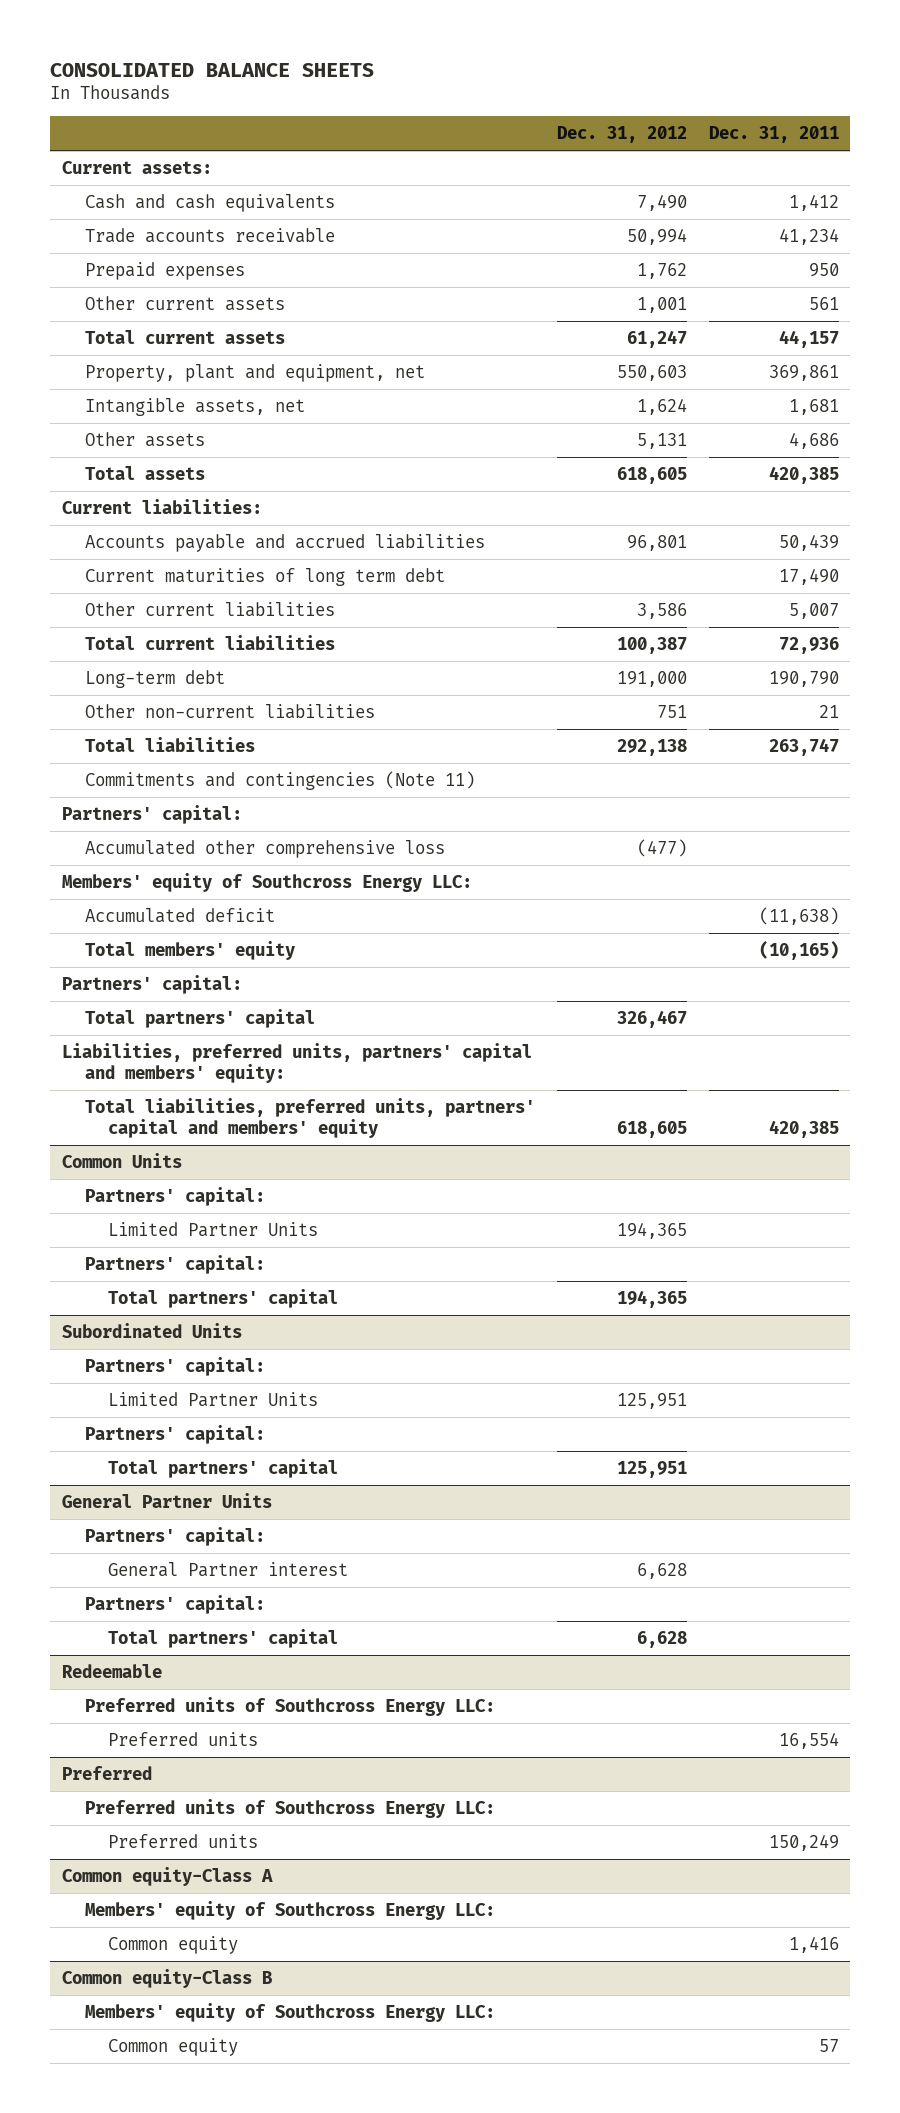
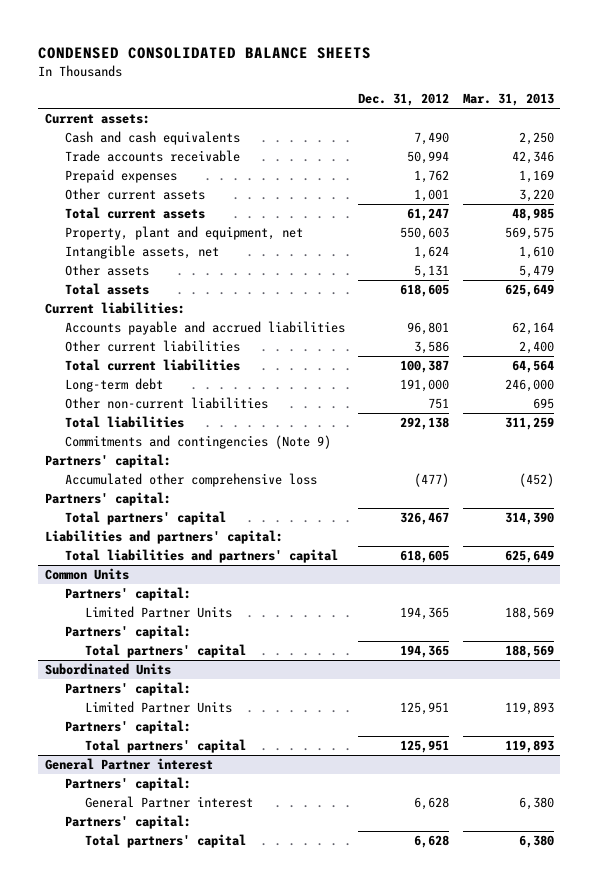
- CONSOLIDATED BALANCE SHEETS
+ CONDENSED CONSOLIDATED BALANCE SHEETS
- | Dec. 31, 2012 | Dec. 31, 2011
+ | Dec. 31, 2012 | Mar. 31, 2013
- Current maturities of long term debt | | 17,490
- Commitments and contingencies (Note 11)
+ Commitments and contingencies (Note 9)
- Members' equity of Southcross Energy LLC:
- Accumulated deficit | | (11,638)
- Total members' equity | | (10,165)
- Liabilities, preferred units, partners' capital and members' equity:
- Total liabilities, preferred units, partners' capital and members' equity | 618,605 | 420,385
+ Liabilities and partners' capital:
+ Total liabilities and partners' capital | 618,605 | 625,649
- General Partner Units
+ General Partner interest
- Redeemable
- Preferred units of Southcross Energy LLC:
- Preferred units | | 16,554
- Preferred
- Preferred units of Southcross Energy LLC:
- Preferred units | | 150,249
- Common equity-Class A
- Members' equity of Southcross Energy LLC:
- Common equity | | 1,416
- Common equity-Class B
- Members' equity of Southcross Energy LLC:
- Common equity | | 57

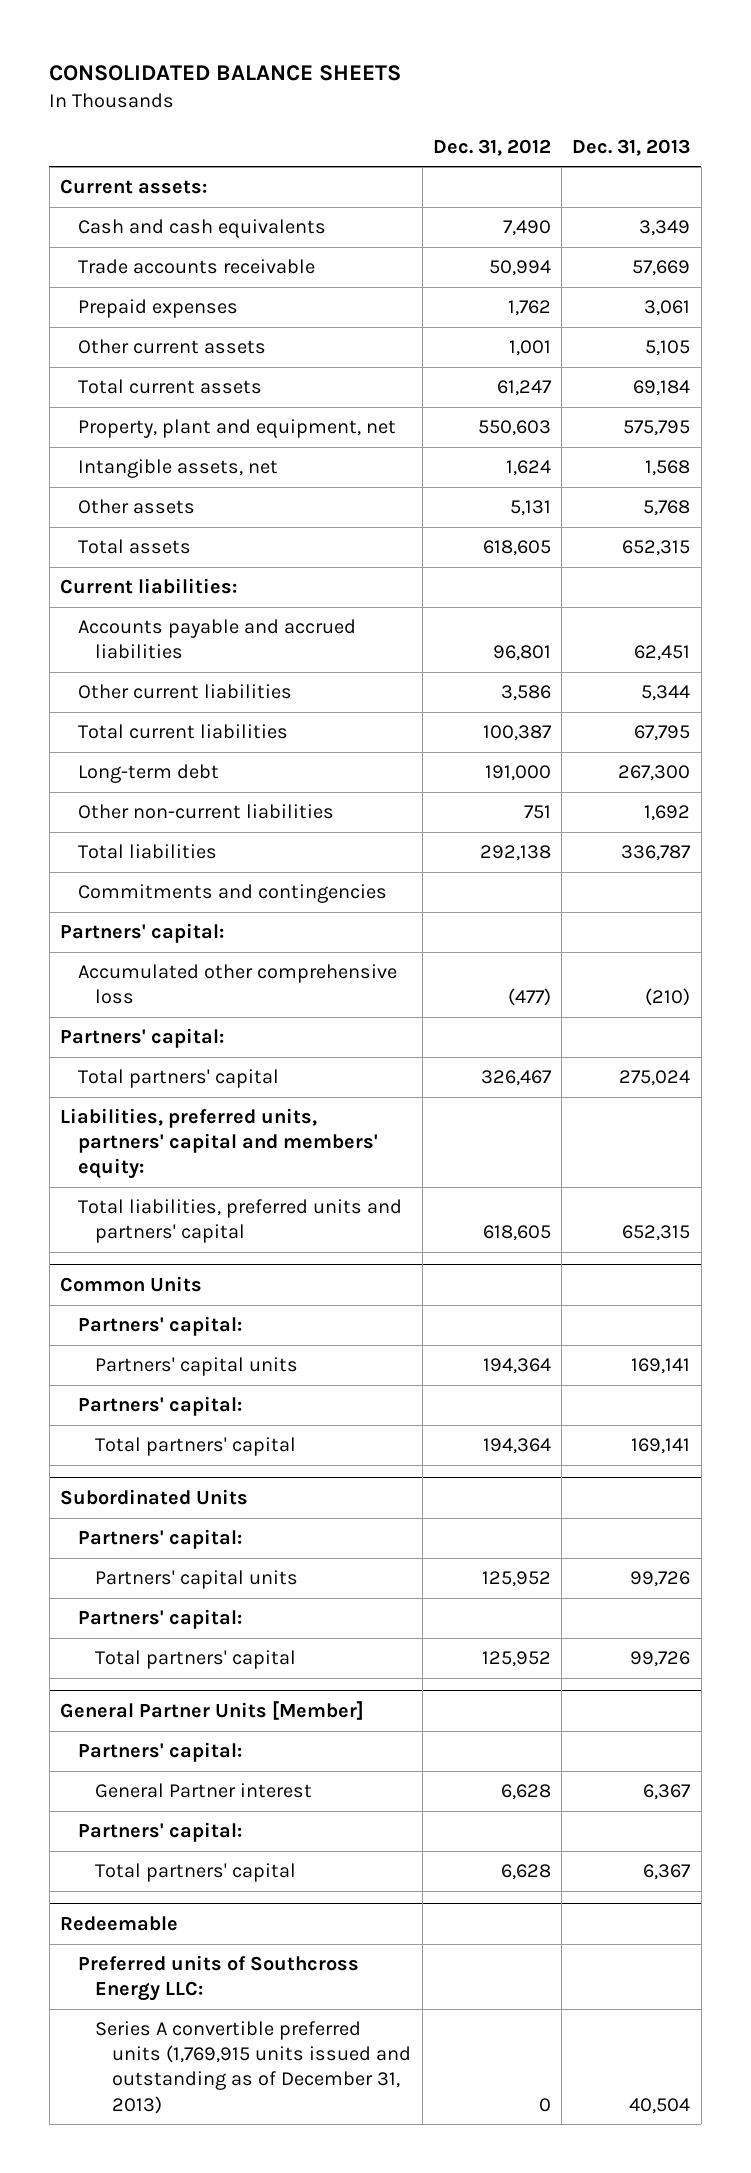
- CONDENSED CONSOLIDATED BALANCE SHEETS
+ CONSOLIDATED BALANCE SHEETS
- | Dec. 31, 2012 | Mar. 31, 2013
+ | Dec. 31, 2012 | Dec. 31, 2013
- Commitments and contingencies (Note 9)
+ Commitments and contingencies
- Liabilities and partners' capital:
- Total liabilities and partners' capital | 618,605 | 625,649
+ Liabilities, preferred units, partners' capital and members' equity:
+ Total liabilities, preferred units and partners' capital | 618,605 | 652,315
@ Common Units
- Limited Partner Units | 194,365 | 188,569
+ Partners' capital units | 194,364 | 169,141
- Total partners' capital | 194,365 | 188,569
+ Total partners' capital | 194,364 | 169,141
@ Subordinated Units
- Limited Partner Units | 125,951 | 119,893
+ Partners' capital units | 125,952 | 99,726
- Total partners' capital | 125,951 | 119,893
- General Partner interest
@ Subordinated Units
+ Total partners' capital | 125,952 | 99,726
+ General Partner Units [Member]
+ Redeemable
+ Preferred units of Southcross Energy LLC:
+ Series A convertible preferred units (1,769,915 units issued and outstanding as of December 31, 2013) | 0 | 40,504

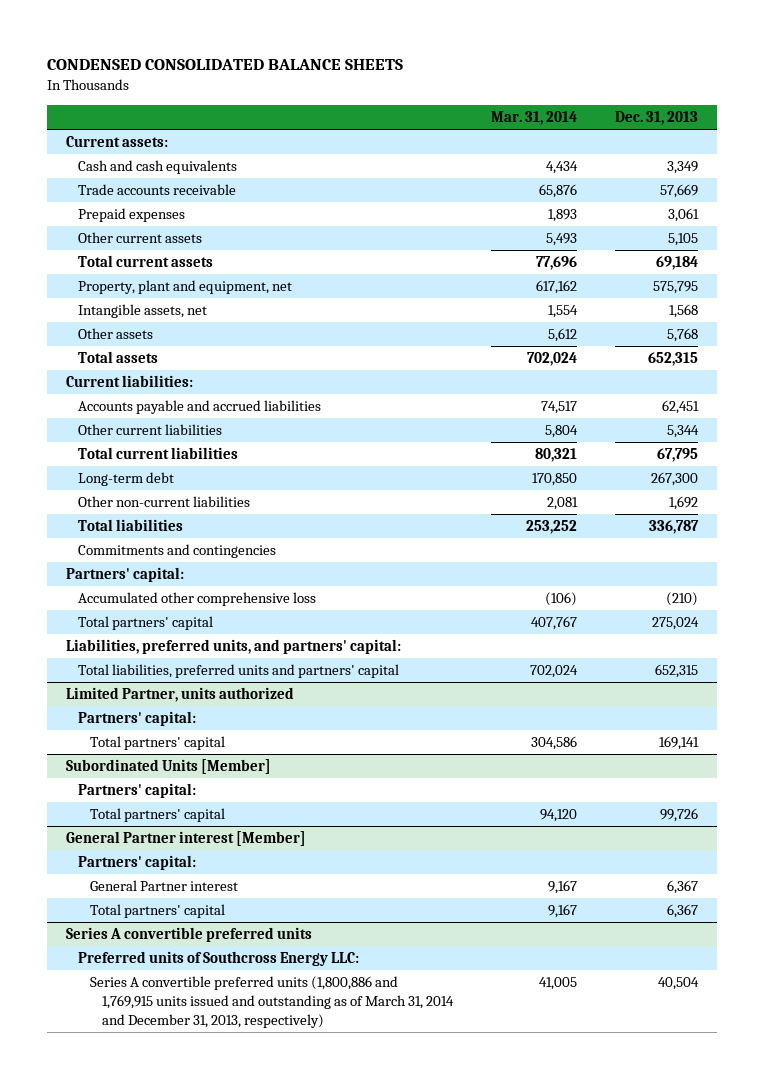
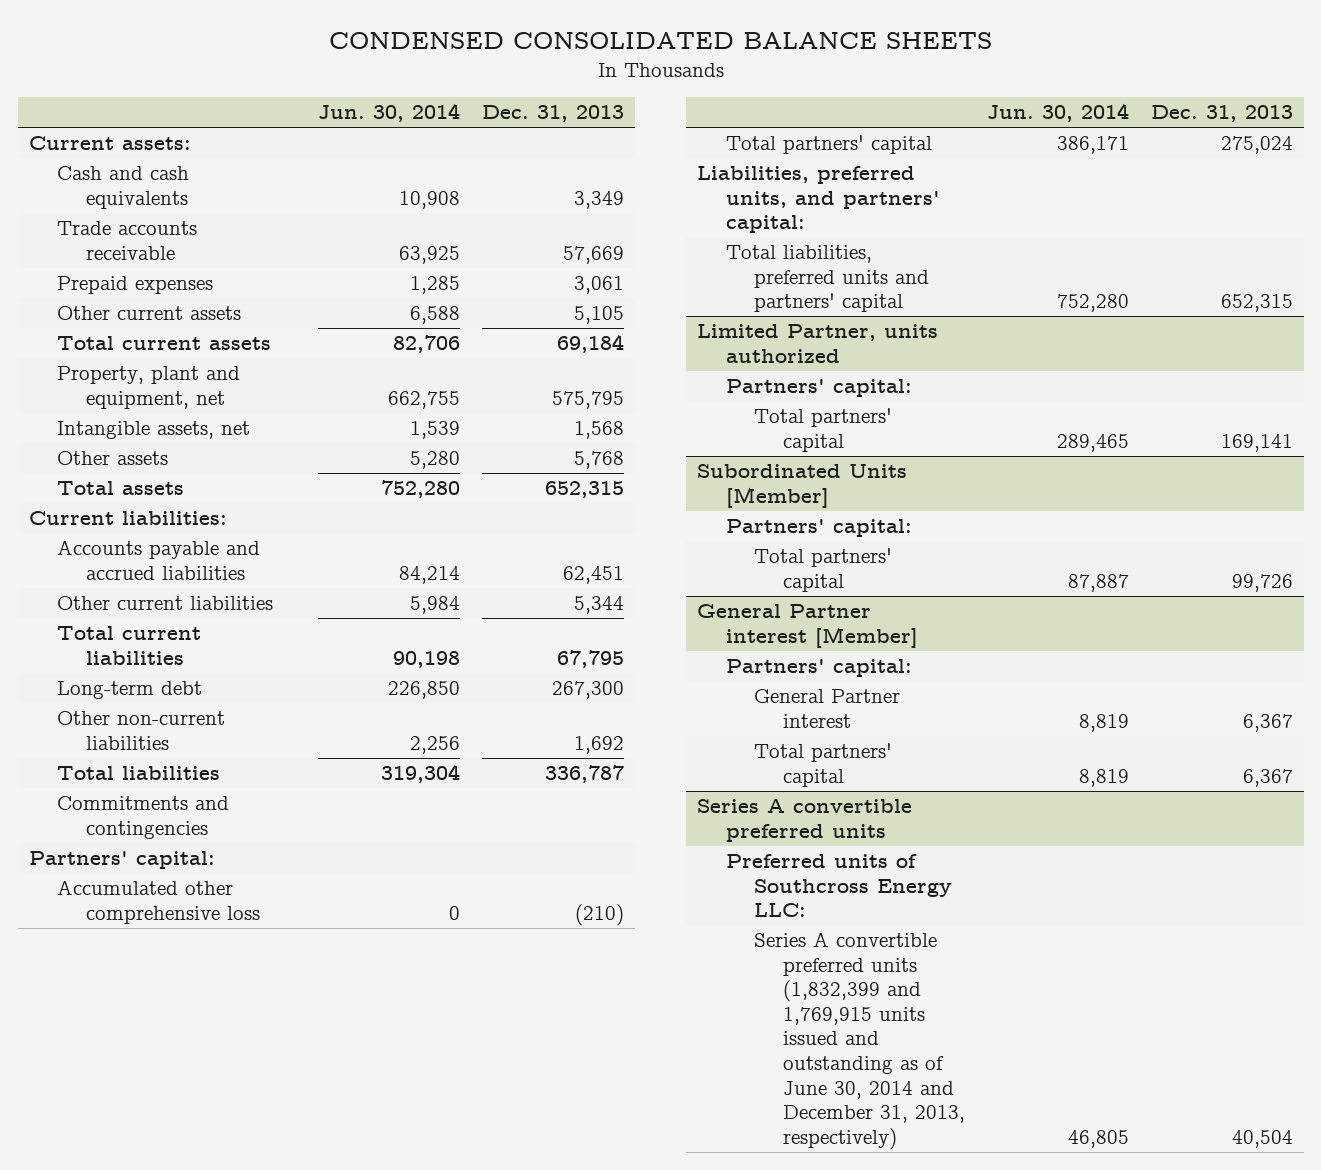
- | Mar. 31, 2014 | Dec. 31, 2013
+ | Jun. 30, 2014 | Dec. 31, 2013
@ Series A convertible preferred units
- Series A convertible preferred units (1,800,886 and 1,769,915 units issued and outstanding as of March 31, 2014 and December 31, 2013, respectively) | 41,005 | 40,504
+ Series A convertible preferred units (1,832,399 and 1,769,915 units issued and outstanding as of June 30, 2014 and December 31, 2013, respectively) | 46,805 | 40,504

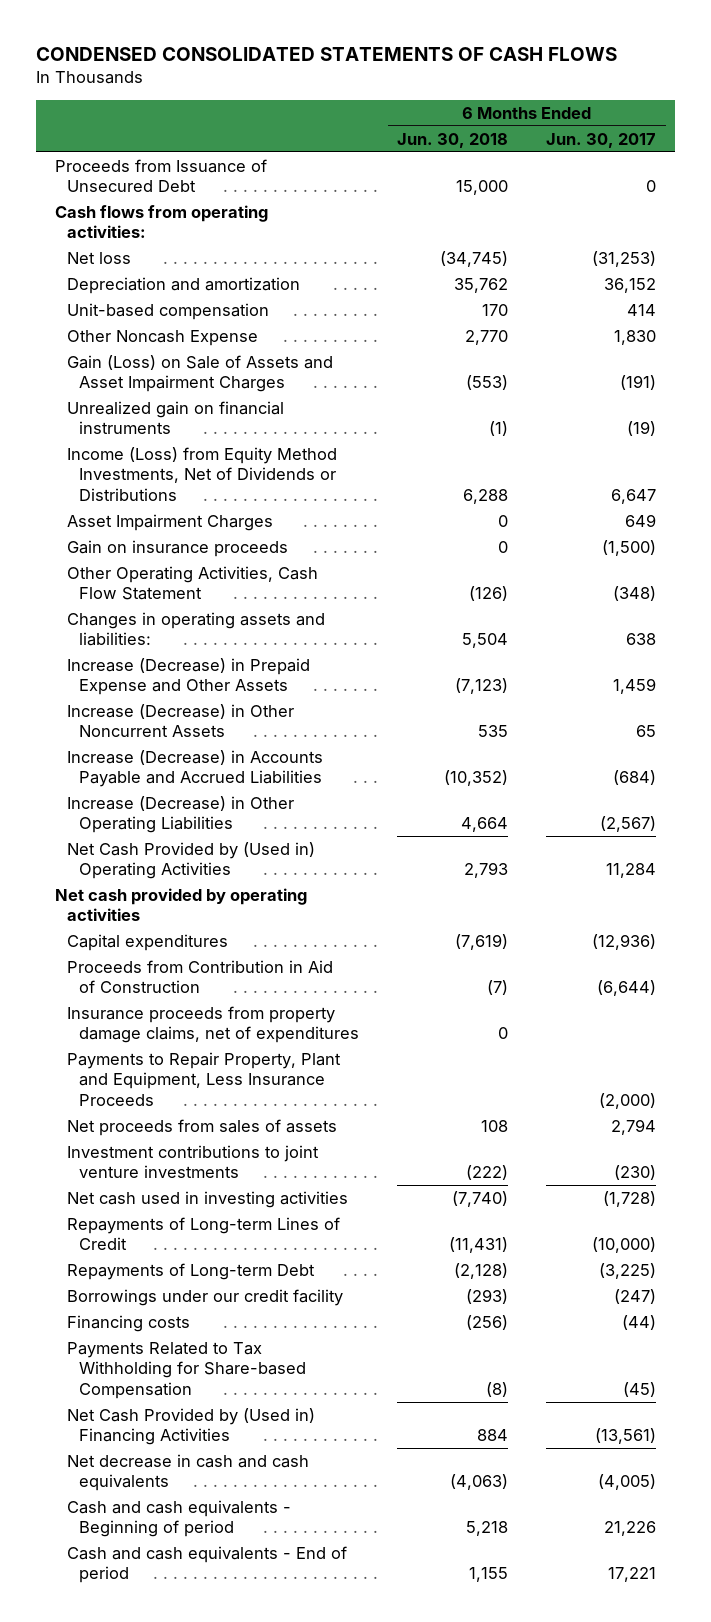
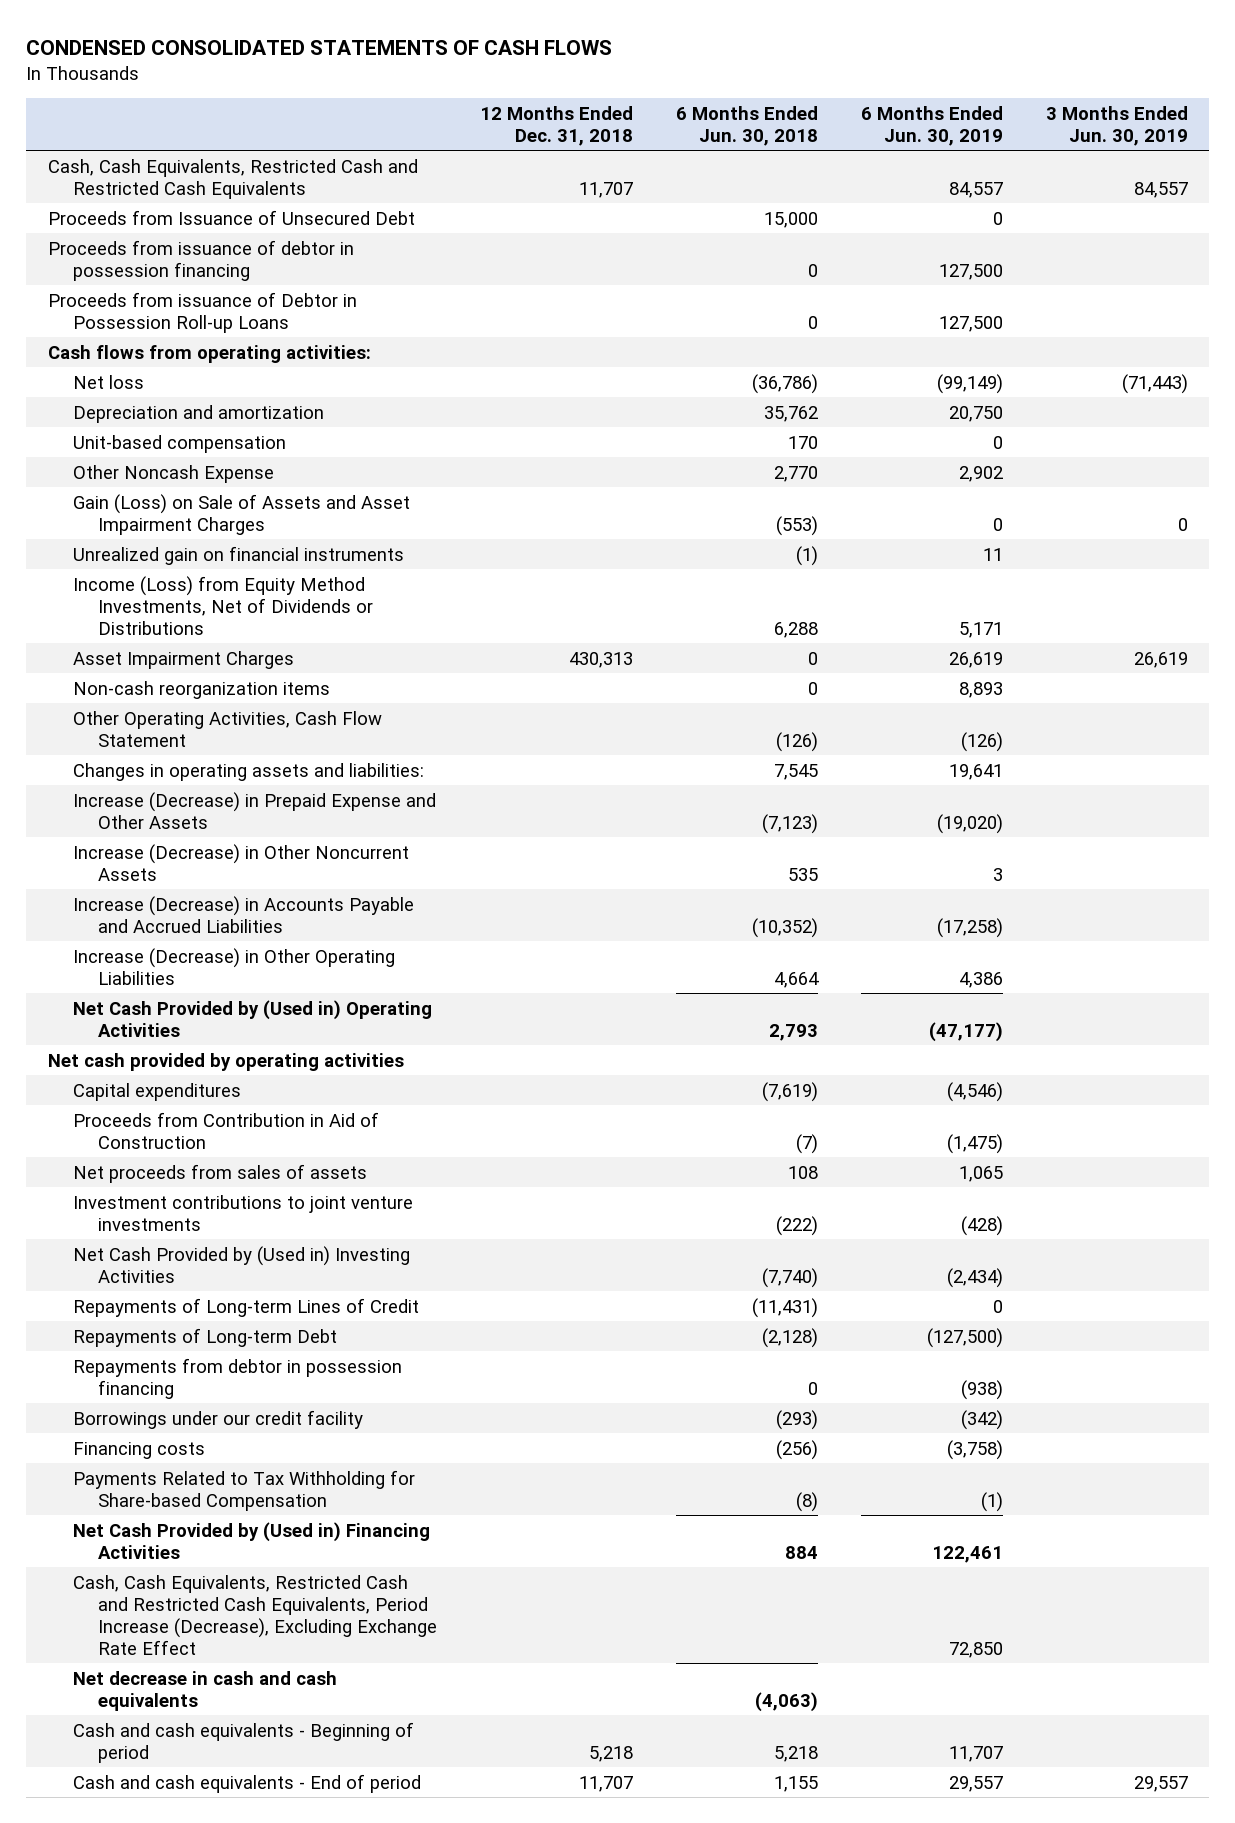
- | 6 Months Ended Jun. 30, 2018 | 6 Months Ended Jun. 30, 2017
+ | 12 Months Ended Dec. 31, 2018 | 6 Months Ended Jun. 30, 2018 | 6 Months Ended Jun. 30, 2019 | 3 Months Ended Jun. 30, 2019
+ Cash, Cash Equivalents, Restricted Cash and Restricted Cash Equivalents | 11,707 | | 84,557 | 84,557
+ Proceeds from issuance of debtor in possession financing | | 0 | 127,500 |
+ Proceeds from issuance of Debtor in Possession Roll-up Loans | | 0 | 127,500 |
- Net loss | (34,745) | (31,253)
+ Net loss | | (36,786) | (99,149) | (71,443)
- Gain on insurance proceeds | 0 | (1,500)
+ Non-cash reorganization items | | 0 | 8,893 |
- Changes in operating assets and liabilities: | 5,504 | 638
+ Changes in operating assets and liabilities: | | 7,545 | 19,641 |
- Insurance proceeds from property damage claims, net of expenditures | 0 |
- Payments to Repair Property, Plant and Equipment, Less Insurance Proceeds | | (2,000)
- Net cash used in investing activities | (7,740) | (1,728)
+ Net Cash Provided by (Used in) Investing Activities | | (7,740) | (2,434) |
+ Repayments from debtor in possession financing | | 0 | (938) |
+ Cash, Cash Equivalents, Restricted Cash and Restricted Cash Equivalents, Period Increase (Decrease), Excluding Exchange Rate Effect | | | 72,850 |

